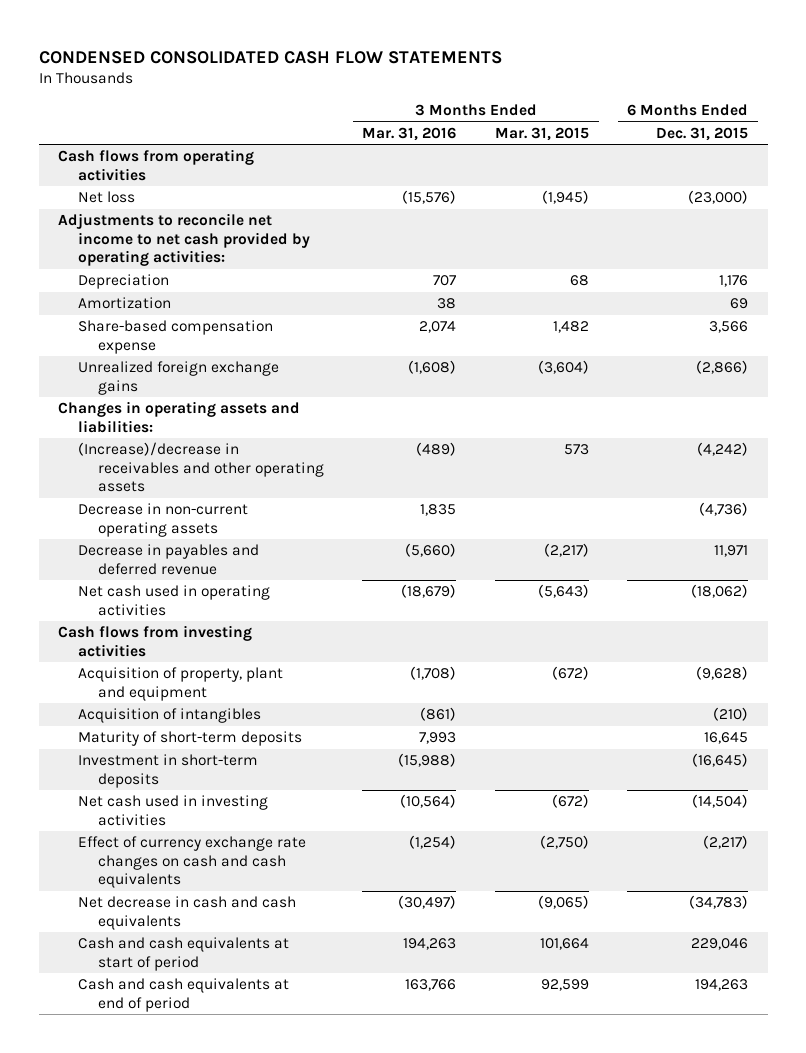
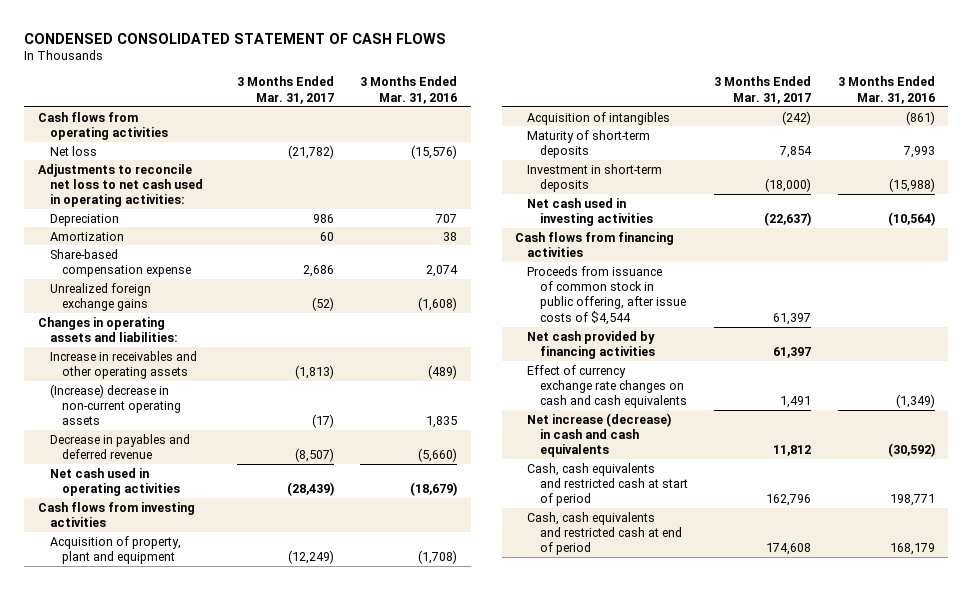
- CONDENSED CONSOLIDATED CASH FLOW STATEMENTS
+ CONDENSED CONSOLIDATED STATEMENT OF CASH FLOWS
- | 3 Months Ended Mar. 31, 2016 | 3 Months Ended Mar. 31, 2015 | 6 Months Ended Dec. 31, 2015
+ | 3 Months Ended Mar. 31, 2017 | 3 Months Ended Mar. 31, 2016
- Adjustments to reconcile net income to net cash provided by operating activities:
+ Adjustments to reconcile net loss to net cash used in operating activities:
- (Increase)/decrease in receivables and other operating assets | (489) | 573 | (4,242)
- Decrease in non-current operating assets | 1,835 | | (4,736)
+ Increase in receivables and other operating assets | (1,813) | (489)
+ (Increase) decrease in non-current operating assets | (17) | 1,835
- Effect of currency exchange rate changes on cash and cash equivalents | (1,254) | (2,750) | (2,217)
- Net decrease in cash and cash equivalents | (30,497) | (9,065) | (34,783)
- Cash and cash equivalents at start of period | 194,263 | 101,664 | 229,046
- Cash and cash equivalents at end of period | 163,766 | 92,599 | 194,263
+ Cash flows from financing activities
+ Proceeds from issuance of common stock in public offering, after issue costs of $4,544 | 61,397 |
+ Net cash provided by financing activities | 61,397 |
+ Effect of currency exchange rate changes on cash and cash equivalents | 1,491 | (1,349)
+ Net increase (decrease) in cash and cash equivalents | 11,812 | (30,592)
+ Cash, cash equivalents and restricted cash at start of period | 162,796 | 198,771
+ Cash, cash equivalents and restricted cash at end of period | 174,608 | 168,179

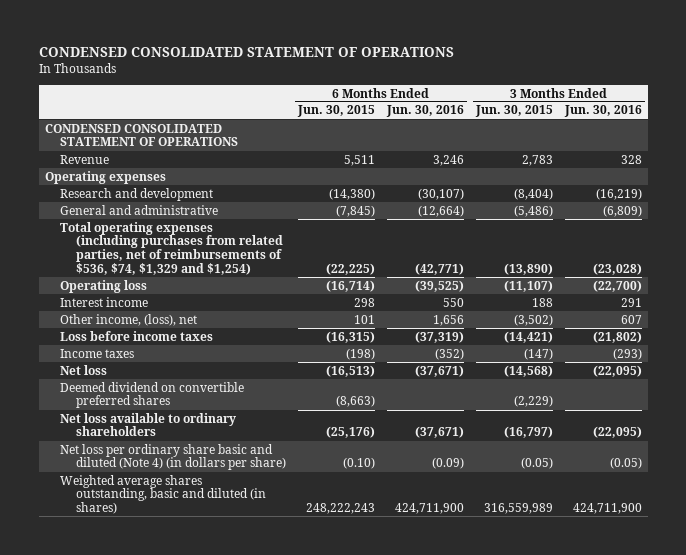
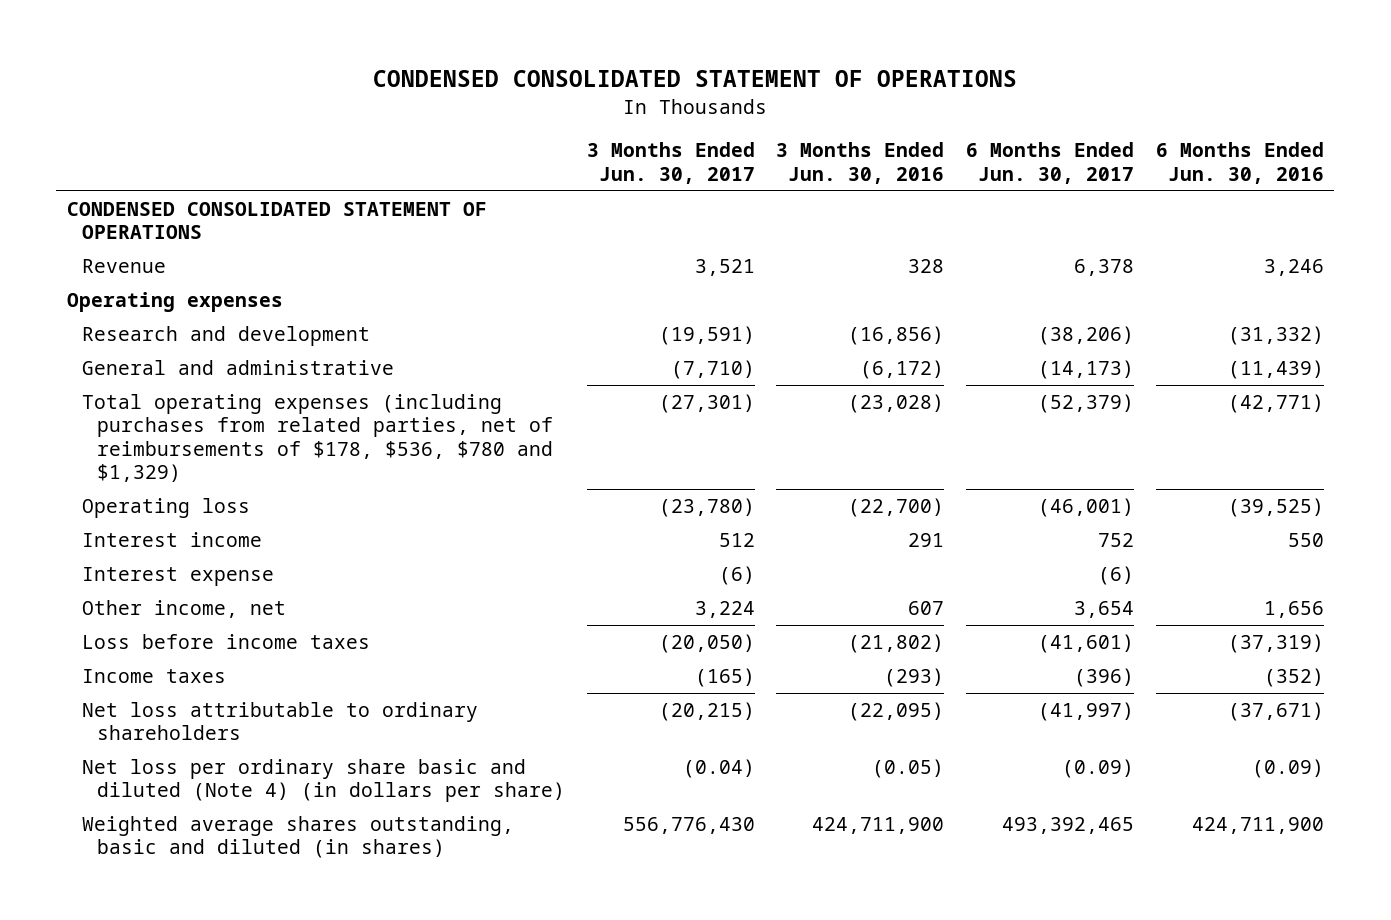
- | 6 Months Ended Jun. 30, 2015 | 6 Months Ended Jun. 30, 2016 | 3 Months Ended Jun. 30, 2015 | 3 Months Ended Jun. 30, 2016
+ | 3 Months Ended Jun. 30, 2017 | 3 Months Ended Jun. 30, 2016 | 6 Months Ended Jun. 30, 2017 | 6 Months Ended Jun. 30, 2016
- Research and development | (14,380) | (30,107) | (8,404) | (16,219)
- General and administrative | (7,845) | (12,664) | (5,486) | (6,809)
- Total operating expenses (including purchases from related parties, net of reimbursements of $536, $74, $1,329 and $1,254) | (22,225) | (42,771) | (13,890) | (23,028)
+ Research and development | (19,591) | (16,856) | (38,206) | (31,332)
+ General and administrative | (7,710) | (6,172) | (14,173) | (11,439)
+ Total operating expenses (including purchases from related parties, net of reimbursements of $178, $536, $780 and $1,329) | (27,301) | (23,028) | (52,379) | (42,771)
- Other income, (loss), net | 101 | 1,656 | (3,502) | 607
+ Interest expense | (6) | | (6) |
+ Other income, net | 3,224 | 607 | 3,654 | 1,656
- Net loss | (16,513) | (37,671) | (14,568) | (22,095)
- Deemed dividend on convertible preferred shares | (8,663) | | (2,229) |
- Net loss available to ordinary shareholders | (25,176) | (37,671) | (16,797) | (22,095)
+ Net loss attributable to ordinary shareholders | (20,215) | (22,095) | (41,997) | (37,671)

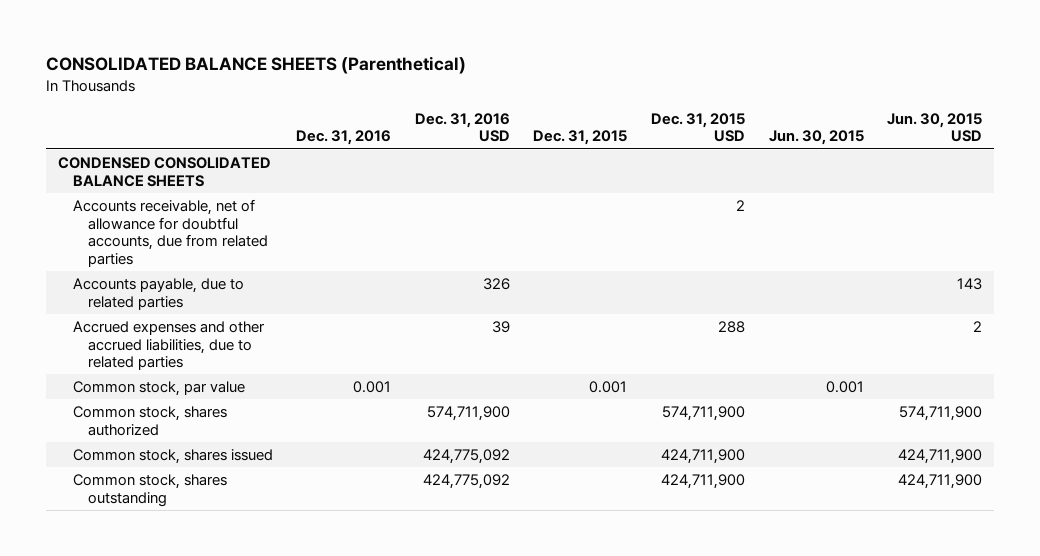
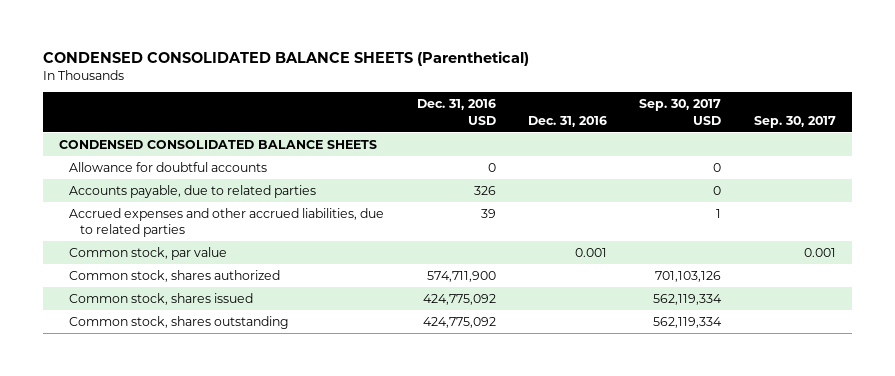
- CONSOLIDATED BALANCE SHEETS (Parenthetical)
+ CONDENSED CONSOLIDATED BALANCE SHEETS (Parenthetical)
- | Dec. 31, 2016 | Dec. 31, 2016 USD | Dec. 31, 2015 | Dec. 31, 2015 USD | Jun. 30, 2015 | Jun. 30, 2015 USD
+ | Dec. 31, 2016 USD | Dec. 31, 2016 | Sep. 30, 2017 USD | Sep. 30, 2017
- Accounts receivable, net of allowance for doubtful accounts, due from related parties | | | | 2 | |
+ Allowance for doubtful accounts | 0 | | 0 |

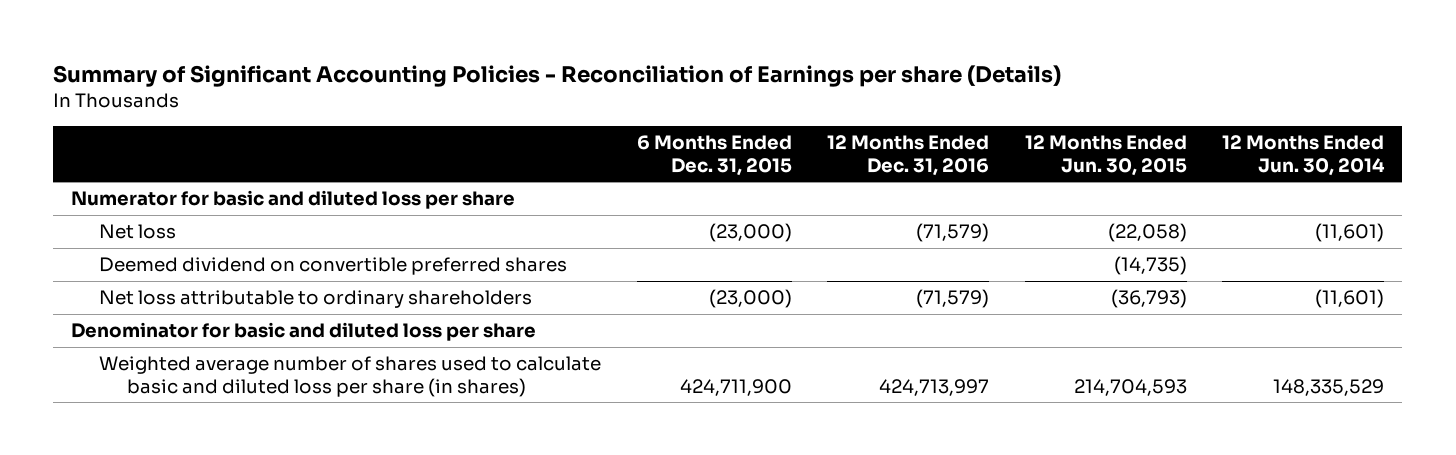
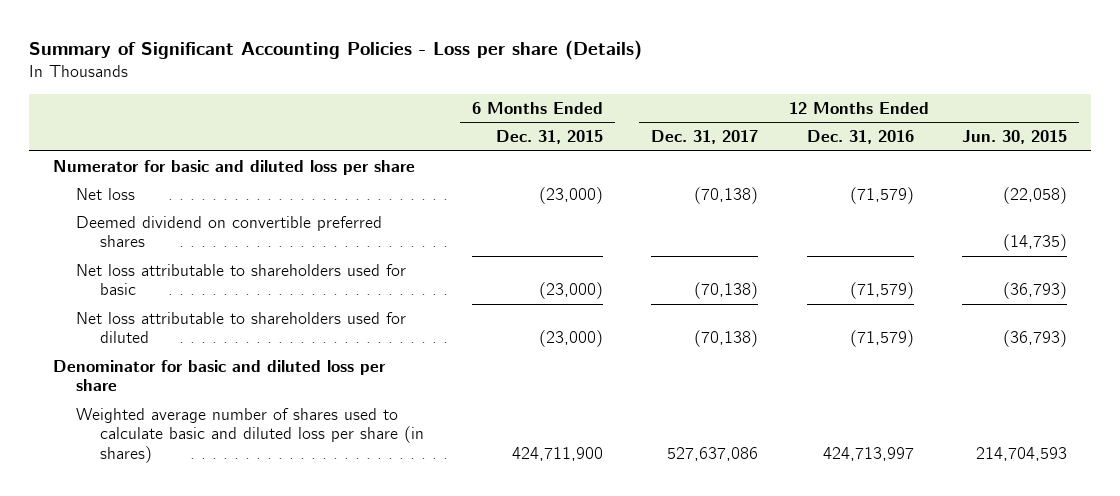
- Summary of Significant Accounting Policies - Reconciliation of Earnings per share (Details)
+ Summary of Significant Accounting Policies - Loss per share (Details)
- | 6 Months Ended Dec. 31, 2015 | 12 Months Ended Dec. 31, 2016 | 12 Months Ended Jun. 30, 2015 | 12 Months Ended Jun. 30, 2014
+ | 6 Months Ended Dec. 31, 2015 | 12 Months Ended Dec. 31, 2017 | 12 Months Ended Dec. 31, 2016 | 12 Months Ended Jun. 30, 2015
- Net loss attributable to ordinary shareholders | (23,000) | (71,579) | (36,793) | (11,601)
+ Net loss attributable to shareholders used for basic | (23,000) | (70,138) | (71,579) | (36,793)
+ Net loss attributable to shareholders used for diluted | (23,000) | (70,138) | (71,579) | (36,793)

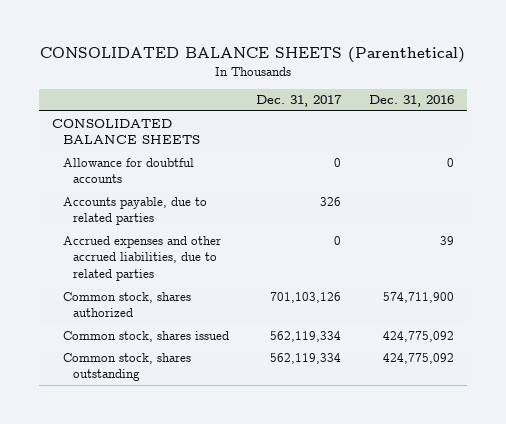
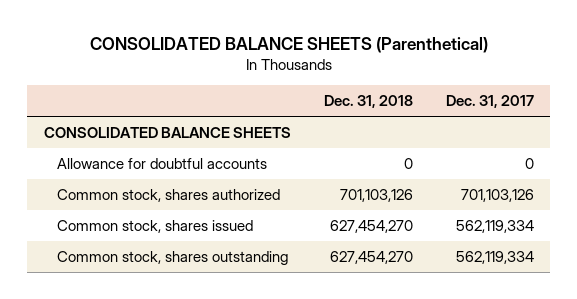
- | Dec. 31, 2017 | Dec. 31, 2016
+ | Dec. 31, 2018 | Dec. 31, 2017
- Accounts payable, due to related parties | 326 |
- Accrued expenses and other accrued liabilities, due to related parties | 0 | 39

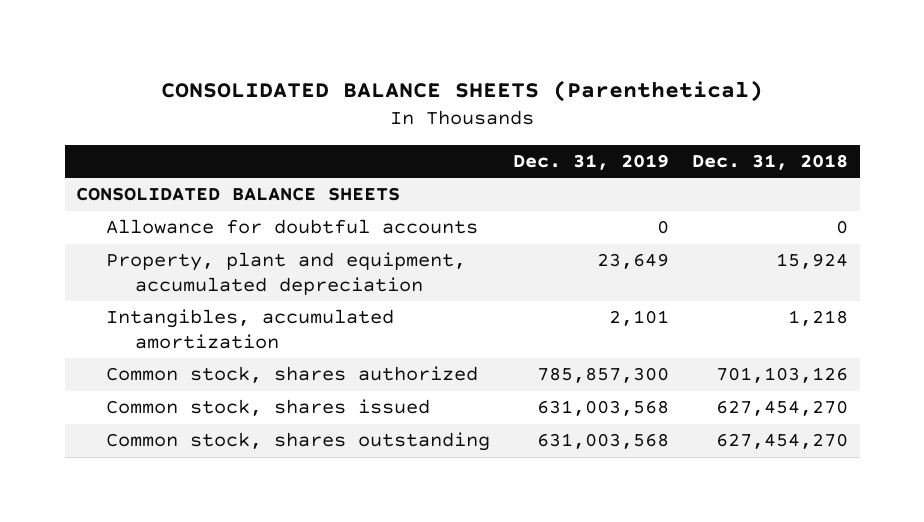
- | Dec. 31, 2018 | Dec. 31, 2017
+ | Dec. 31, 2019 | Dec. 31, 2018
+ Property, plant and equipment, accumulated depreciation | 23,649 | 15,924
+ Intangibles, accumulated amortization | 2,101 | 1,218

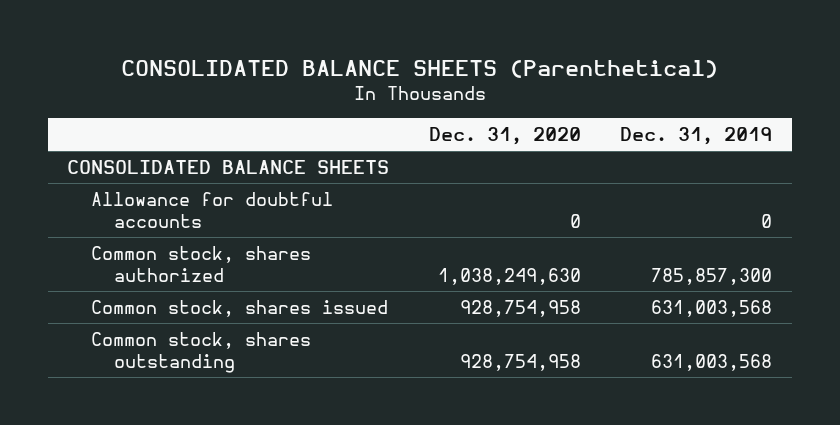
- | Dec. 31, 2019 | Dec. 31, 2018
+ | Dec. 31, 2020 | Dec. 31, 2019
- Property, plant and equipment, accumulated depreciation | 23,649 | 15,924
- Intangibles, accumulated amortization | 2,101 | 1,218

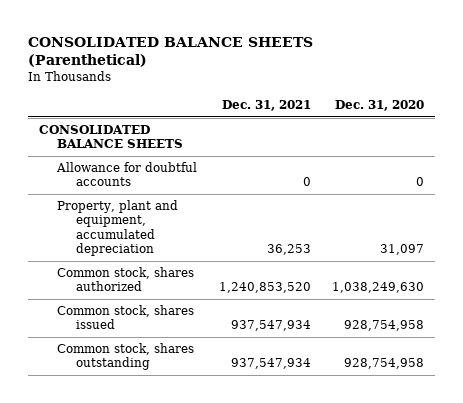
- | Dec. 31, 2020 | Dec. 31, 2019
+ | Dec. 31, 2021 | Dec. 31, 2020
+ Property, plant and equipment, accumulated depreciation | 36,253 | 31,097

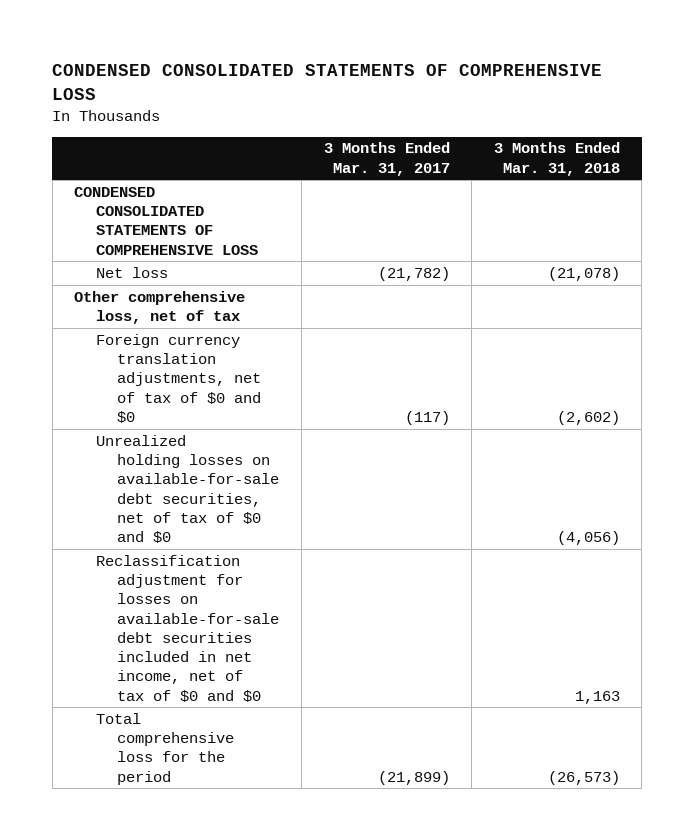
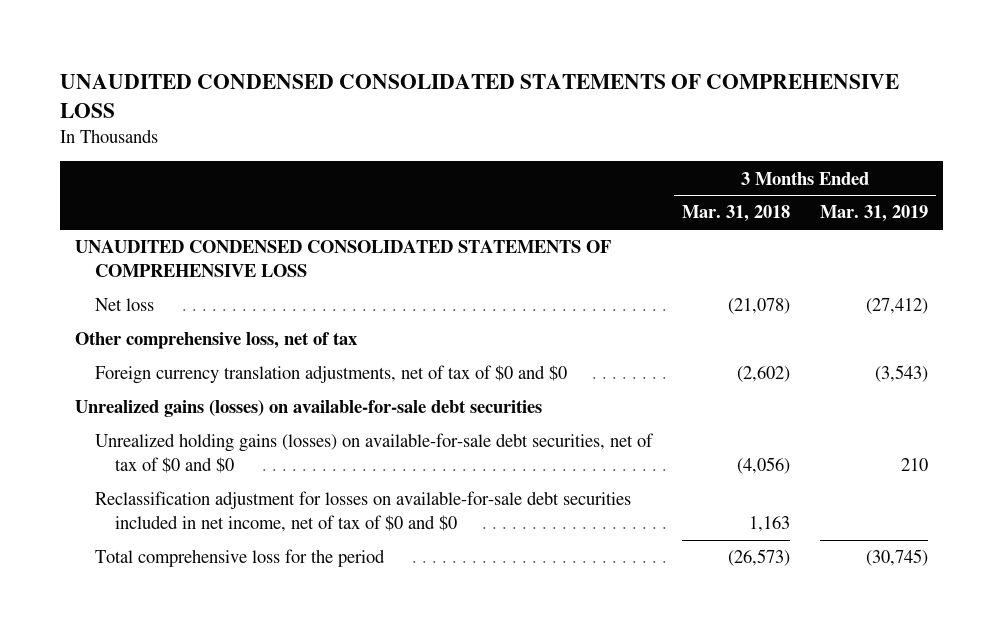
- CONDENSED CONSOLIDATED STATEMENTS OF COMPREHENSIVE LOSS
+ UNAUDITED CONDENSED CONSOLIDATED STATEMENTS OF COMPREHENSIVE LOSS
- | 3 Months Ended Mar. 31, 2017 | 3 Months Ended Mar. 31, 2018
+ | 3 Months Ended Mar. 31, 2018 | 3 Months Ended Mar. 31, 2019
- CONDENSED CONSOLIDATED STATEMENTS OF COMPREHENSIVE LOSS
+ UNAUDITED CONDENSED CONSOLIDATED STATEMENTS OF COMPREHENSIVE LOSS
- Unrealized holding losses on available-for-sale debt securities, net of tax of $0 and $0 | | (4,056)
+ Unrealized gains (losses) on available-for-sale debt securities
+ Unrealized holding gains (losses) on available-for-sale debt securities, net of tax of $0 and $0 | (4,056) | 210

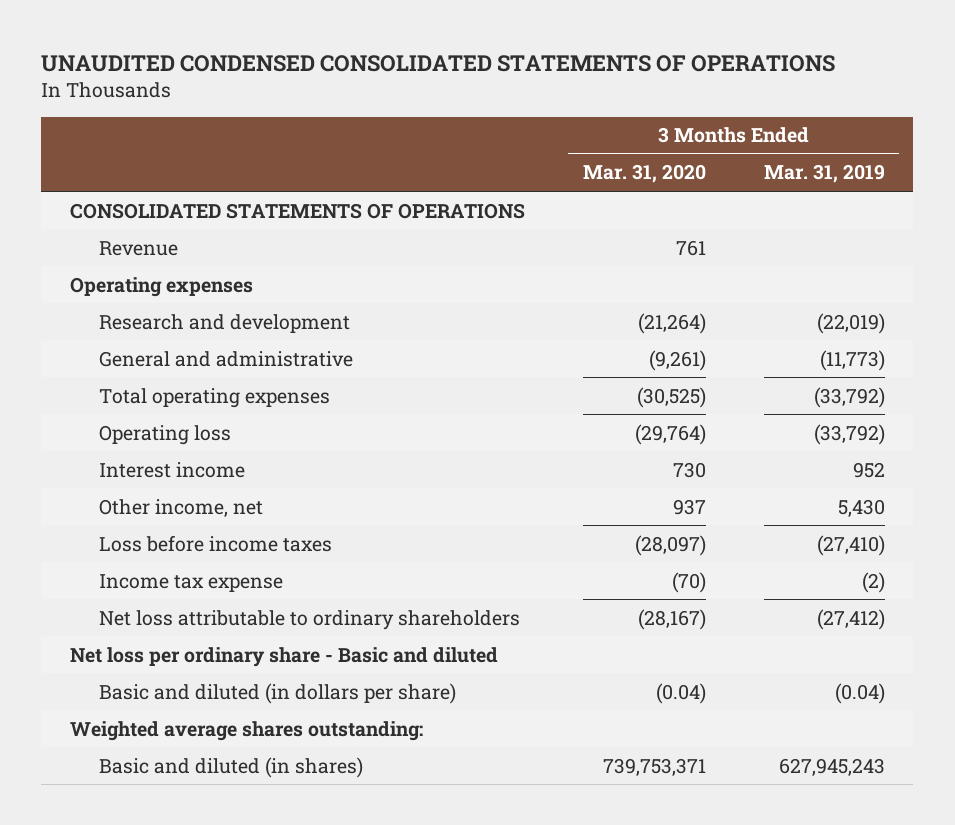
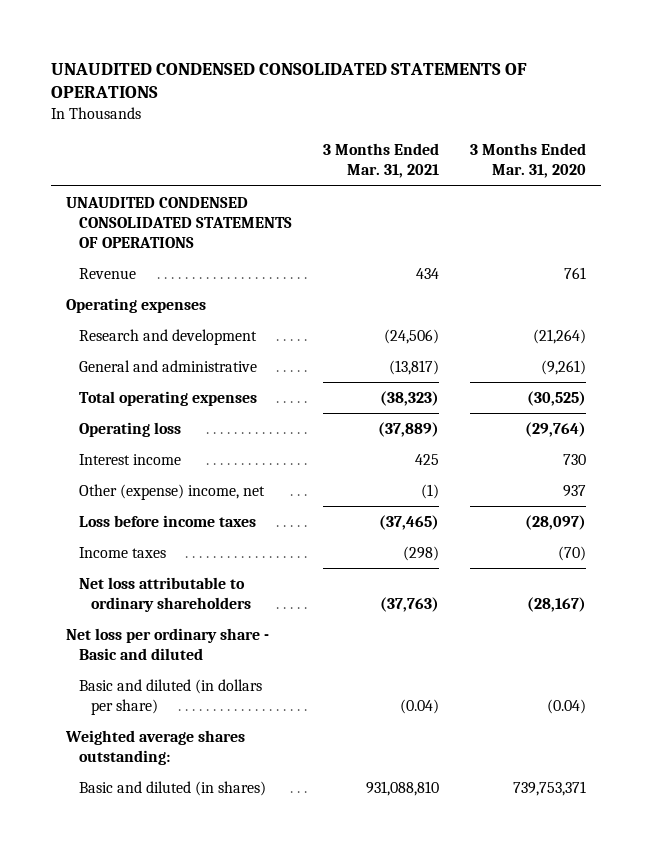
- | 3 Months Ended Mar. 31, 2020 | 3 Months Ended Mar. 31, 2019
+ | 3 Months Ended Mar. 31, 2021 | 3 Months Ended Mar. 31, 2020
- CONSOLIDATED STATEMENTS OF OPERATIONS
+ UNAUDITED CONDENSED CONSOLIDATED STATEMENTS OF OPERATIONS
- Other income, net | 937 | 5,430
+ Other (expense) income, net | (1) | 937
- Income tax expense | (70) | (2)
+ Income taxes | (298) | (70)

